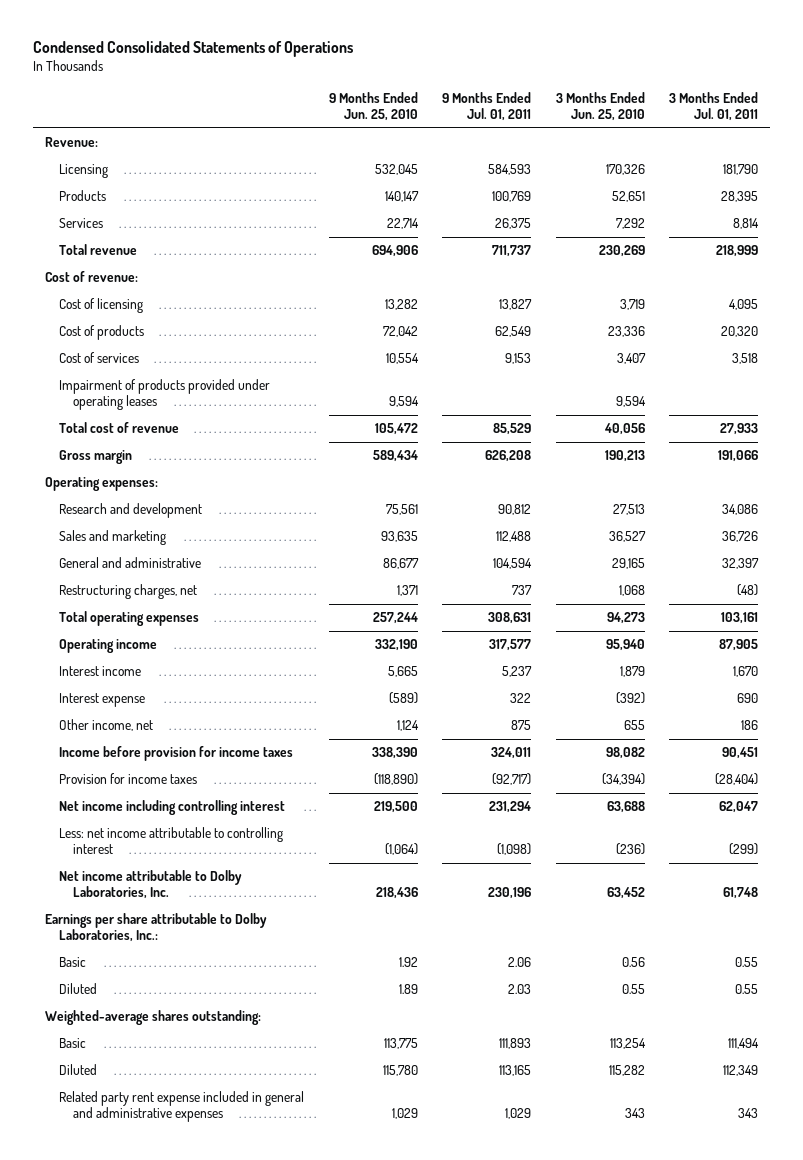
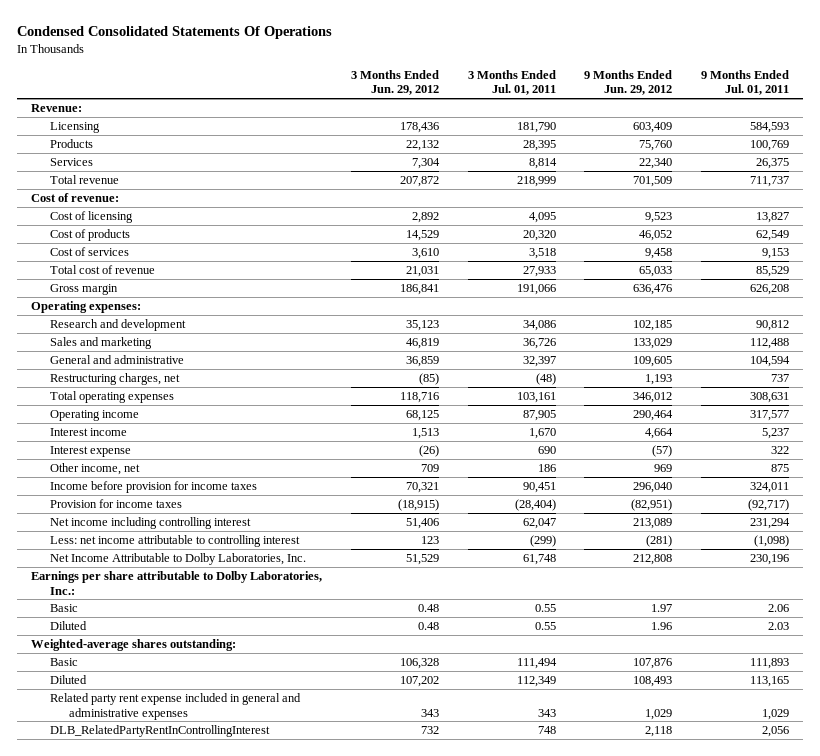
- Condensed Consolidated Statements of Operations
+ Condensed Consolidated Statements Of Operations
- | 9 Months Ended Jun. 25, 2010 | 9 Months Ended Jul. 01, 2011 | 3 Months Ended Jun. 25, 2010 | 3 Months Ended Jul. 01, 2011
+ | 3 Months Ended Jun. 29, 2012 | 3 Months Ended Jul. 01, 2011 | 9 Months Ended Jun. 29, 2012 | 9 Months Ended Jul. 01, 2011
- Impairment of products provided under operating leases | 9,594 | | 9,594 |
- Net income attributable to Dolby Laboratories, Inc. | 218,436 | 230,196 | 63,452 | 61,748
+ Net Income Attributable to Dolby Laboratories, Inc. | 51,529 | 61,748 | 212,808 | 230,196
+ DLB_RelatedPartyRentInControllingInterest | 732 | 748 | 2,118 | 2,056

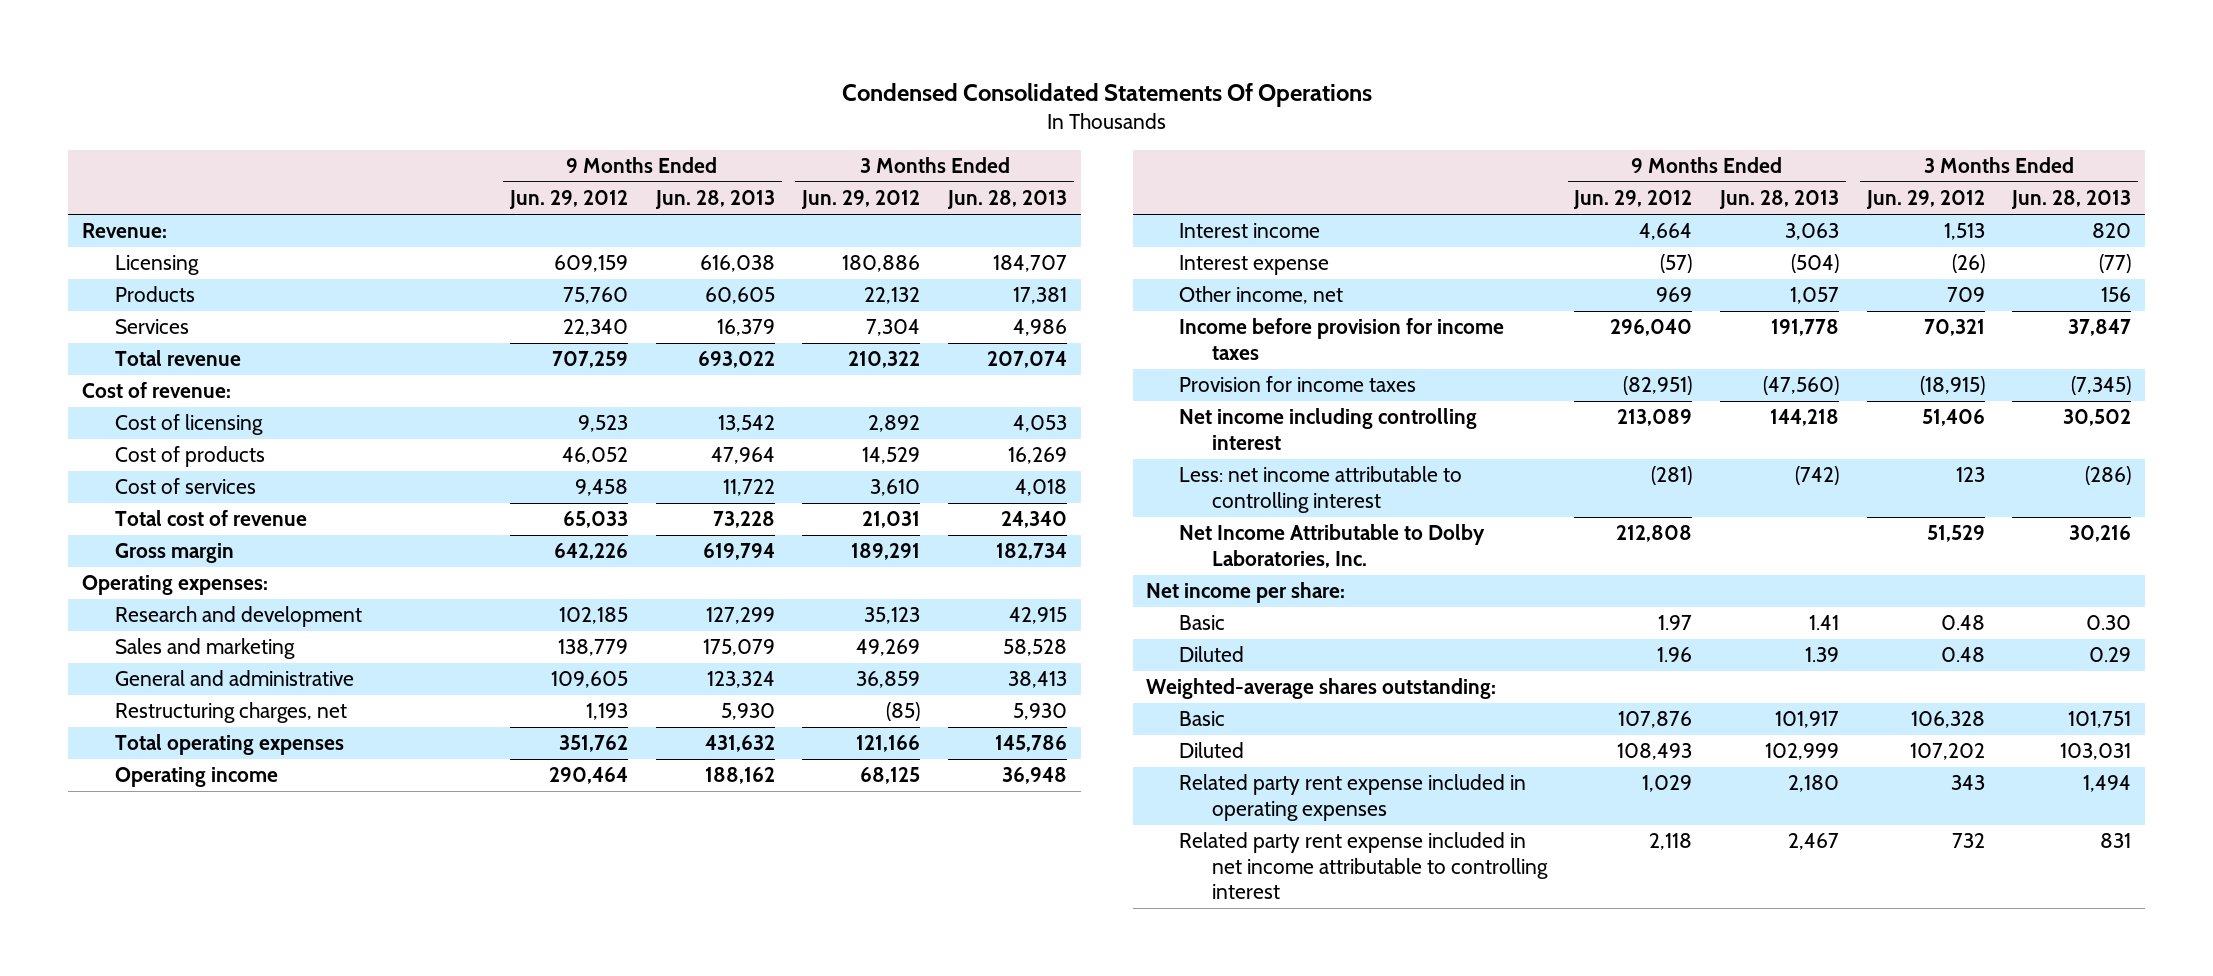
- | 3 Months Ended Jun. 29, 2012 | 3 Months Ended Jul. 01, 2011 | 9 Months Ended Jun. 29, 2012 | 9 Months Ended Jul. 01, 2011
+ | 9 Months Ended Jun. 29, 2012 | 9 Months Ended Jun. 28, 2013 | 3 Months Ended Jun. 29, 2012 | 3 Months Ended Jun. 28, 2013
- Licensing | 178,436 | 181,790 | 603,409 | 584,593
+ Licensing | 609,159 | 616,038 | 180,886 | 184,707
- Total revenue | 207,872 | 218,999 | 701,509 | 711,737
+ Total revenue | 707,259 | 693,022 | 210,322 | 207,074
- Gross margin | 186,841 | 191,066 | 636,476 | 626,208
+ Gross margin | 642,226 | 619,794 | 189,291 | 182,734
- Sales and marketing | 46,819 | 36,726 | 133,029 | 112,488
+ Sales and marketing | 138,779 | 175,079 | 49,269 | 58,528
- Total operating expenses | 118,716 | 103,161 | 346,012 | 308,631
+ Total operating expenses | 351,762 | 431,632 | 121,166 | 145,786
- Earnings per share attributable to Dolby Laboratories, Inc.:
+ Net income per share:
- Related party rent expense included in general and administrative expenses | 343 | 343 | 1,029 | 1,029
- DLB_RelatedPartyRentInControllingInterest | 732 | 748 | 2,118 | 2,056
+ Related party rent expense included in operating expenses | 1,029 | 2,180 | 343 | 1,494
+ Related party rent expense included in net income attributable to controlling interest | 2,118 | 2,467 | 732 | 831

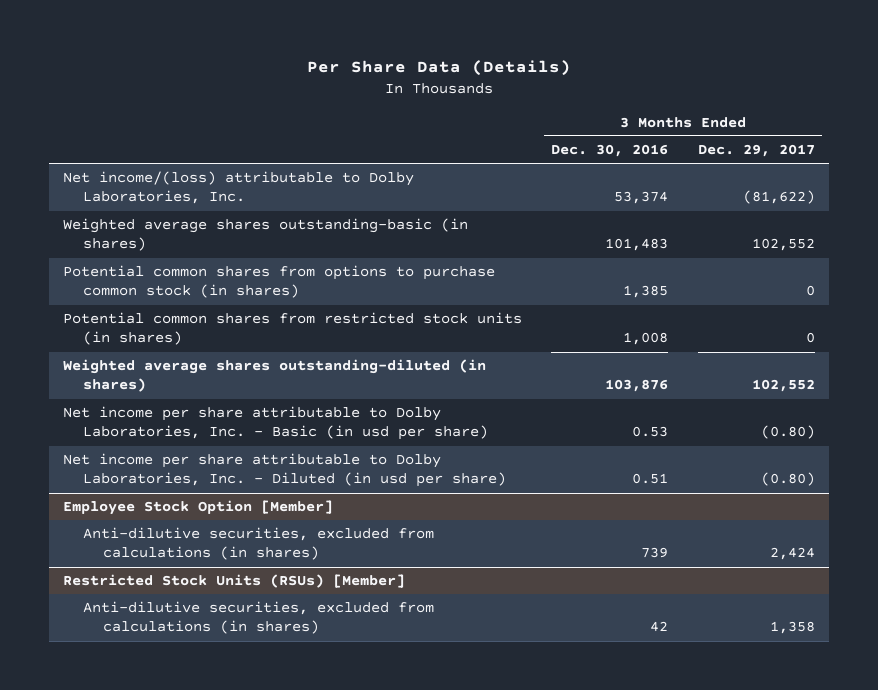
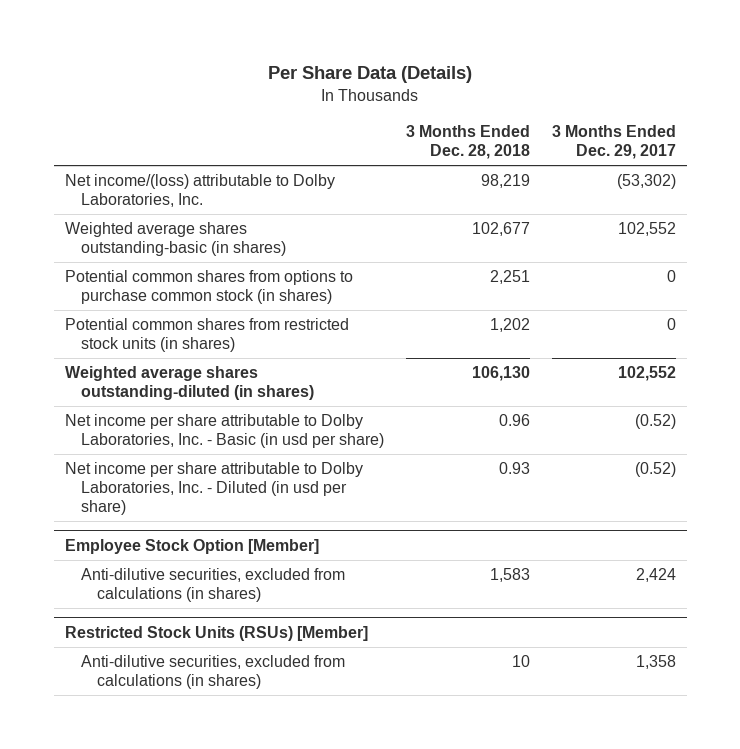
- | 3 Months Ended Dec. 30, 2016 | 3 Months Ended Dec. 29, 2017
+ | 3 Months Ended Dec. 28, 2018 | 3 Months Ended Dec. 29, 2017
- Net income/(loss) attributable to Dolby Laboratories, Inc. | 53,374 | (81,622)
+ Net income/(loss) attributable to Dolby Laboratories, Inc. | 98,219 | (53,302)
- Net income per share attributable to Dolby Laboratories, Inc. - Basic (in usd per share) | 0.53 | (0.80)
- Net income per share attributable to Dolby Laboratories, Inc. - Diluted (in usd per share) | 0.51 | (0.80)
+ Net income per share attributable to Dolby Laboratories, Inc. - Basic (in usd per share) | 0.96 | (0.52)
+ Net income per share attributable to Dolby Laboratories, Inc. - Diluted (in usd per share) | 0.93 | (0.52)

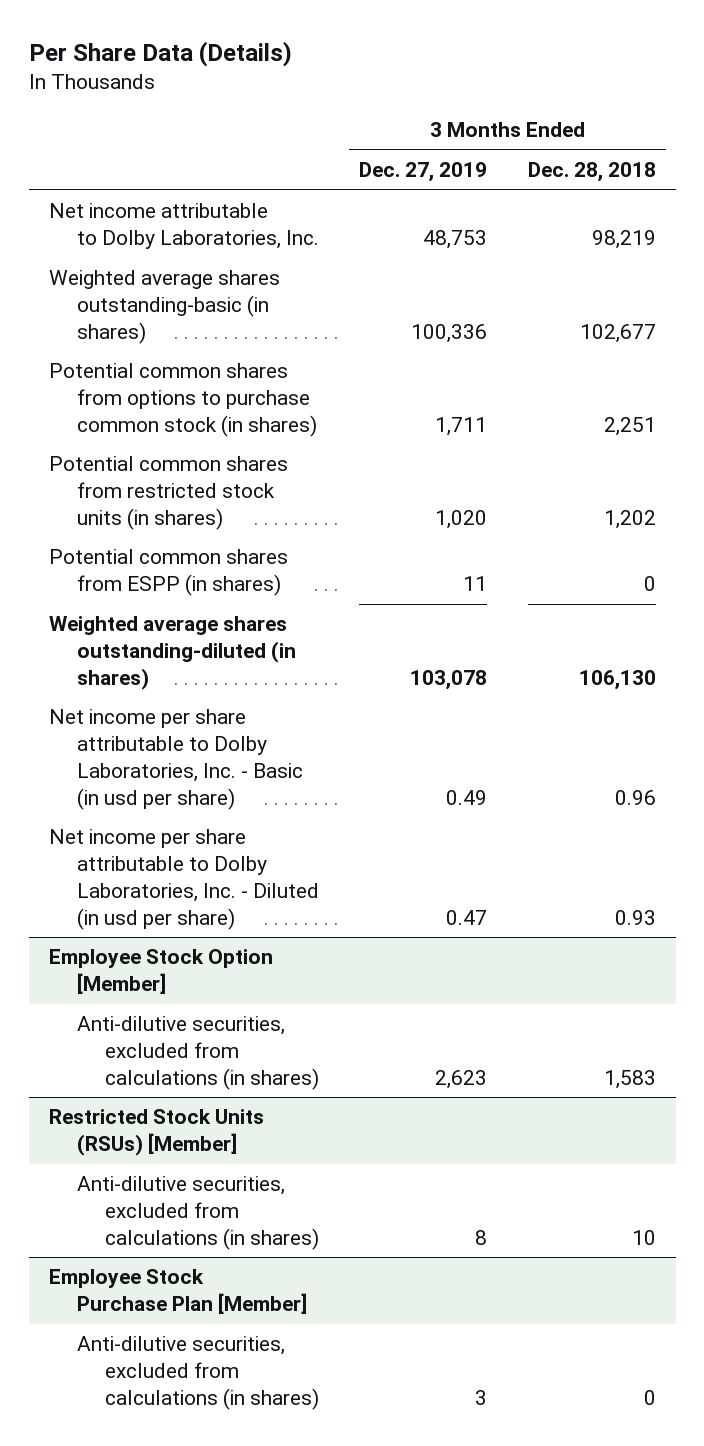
- | 3 Months Ended Dec. 28, 2018 | 3 Months Ended Dec. 29, 2017
+ | 3 Months Ended Dec. 27, 2019 | 3 Months Ended Dec. 28, 2018
- Net income/(loss) attributable to Dolby Laboratories, Inc. | 98,219 | (53,302)
+ Net income attributable to Dolby Laboratories, Inc. | 48,753 | 98,219
+ Potential common shares from ESPP (in shares) | 11 | 0
+ Employee Stock Purchase Plan [Member]
+ Anti-dilutive securities, excluded from calculations (in shares) | 3 | 0

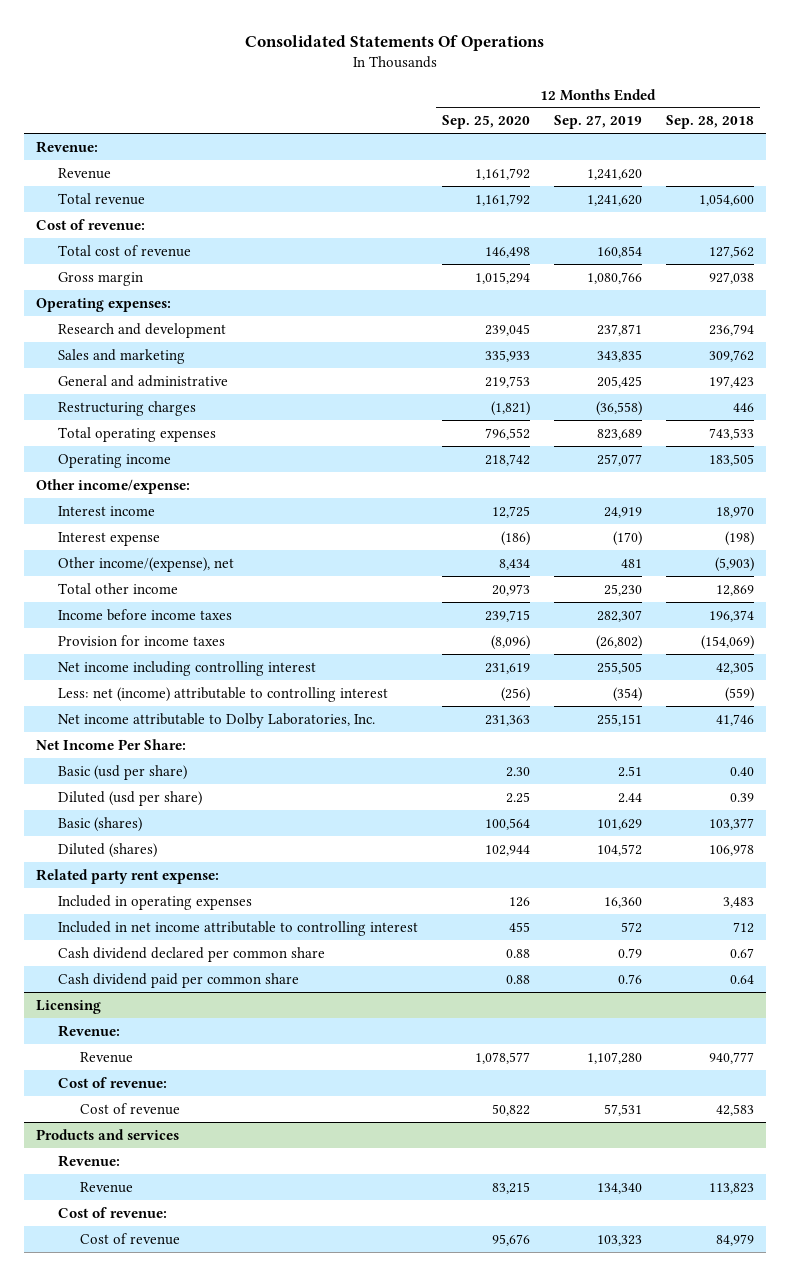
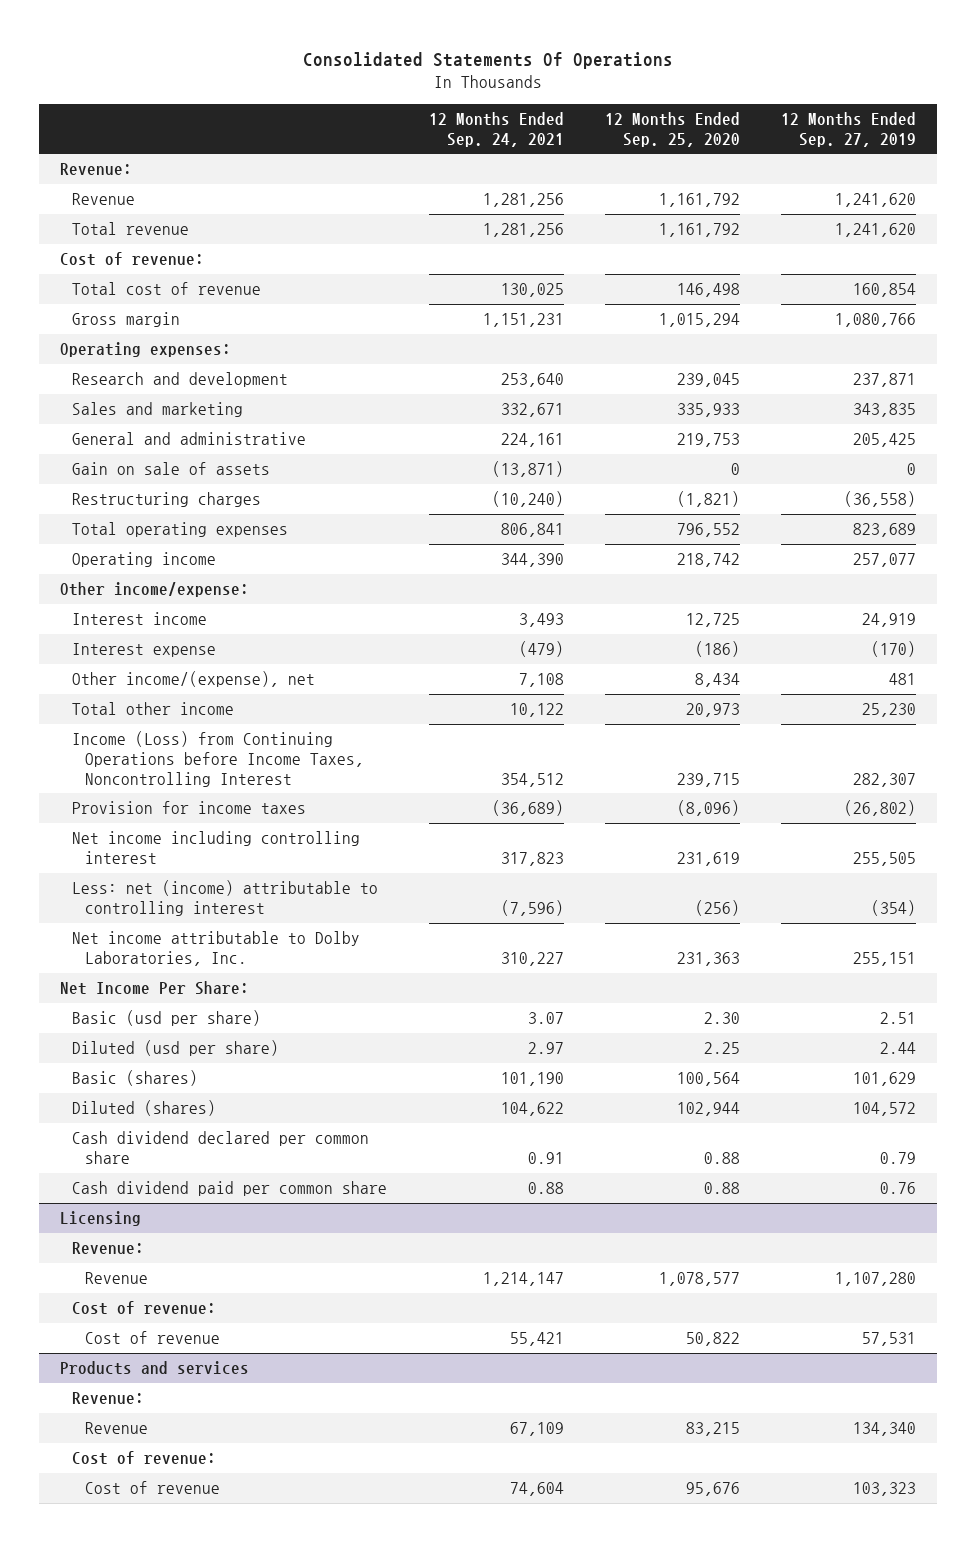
- | 12 Months Ended Sep. 25, 2020 | 12 Months Ended Sep. 27, 2019 | 12 Months Ended Sep. 28, 2018
+ | 12 Months Ended Sep. 24, 2021 | 12 Months Ended Sep. 25, 2020 | 12 Months Ended Sep. 27, 2019
+ Gain on sale of assets | (13,871) | 0 | 0
- Income before income taxes | 239,715 | 282,307 | 196,374
+ Income (Loss) from Continuing Operations before Income Taxes, Noncontrolling Interest | 354,512 | 239,715 | 282,307
- Related party rent expense:
- Included in operating expenses | 126 | 16,360 | 3,483
- Included in net income attributable to controlling interest | 455 | 572 | 712

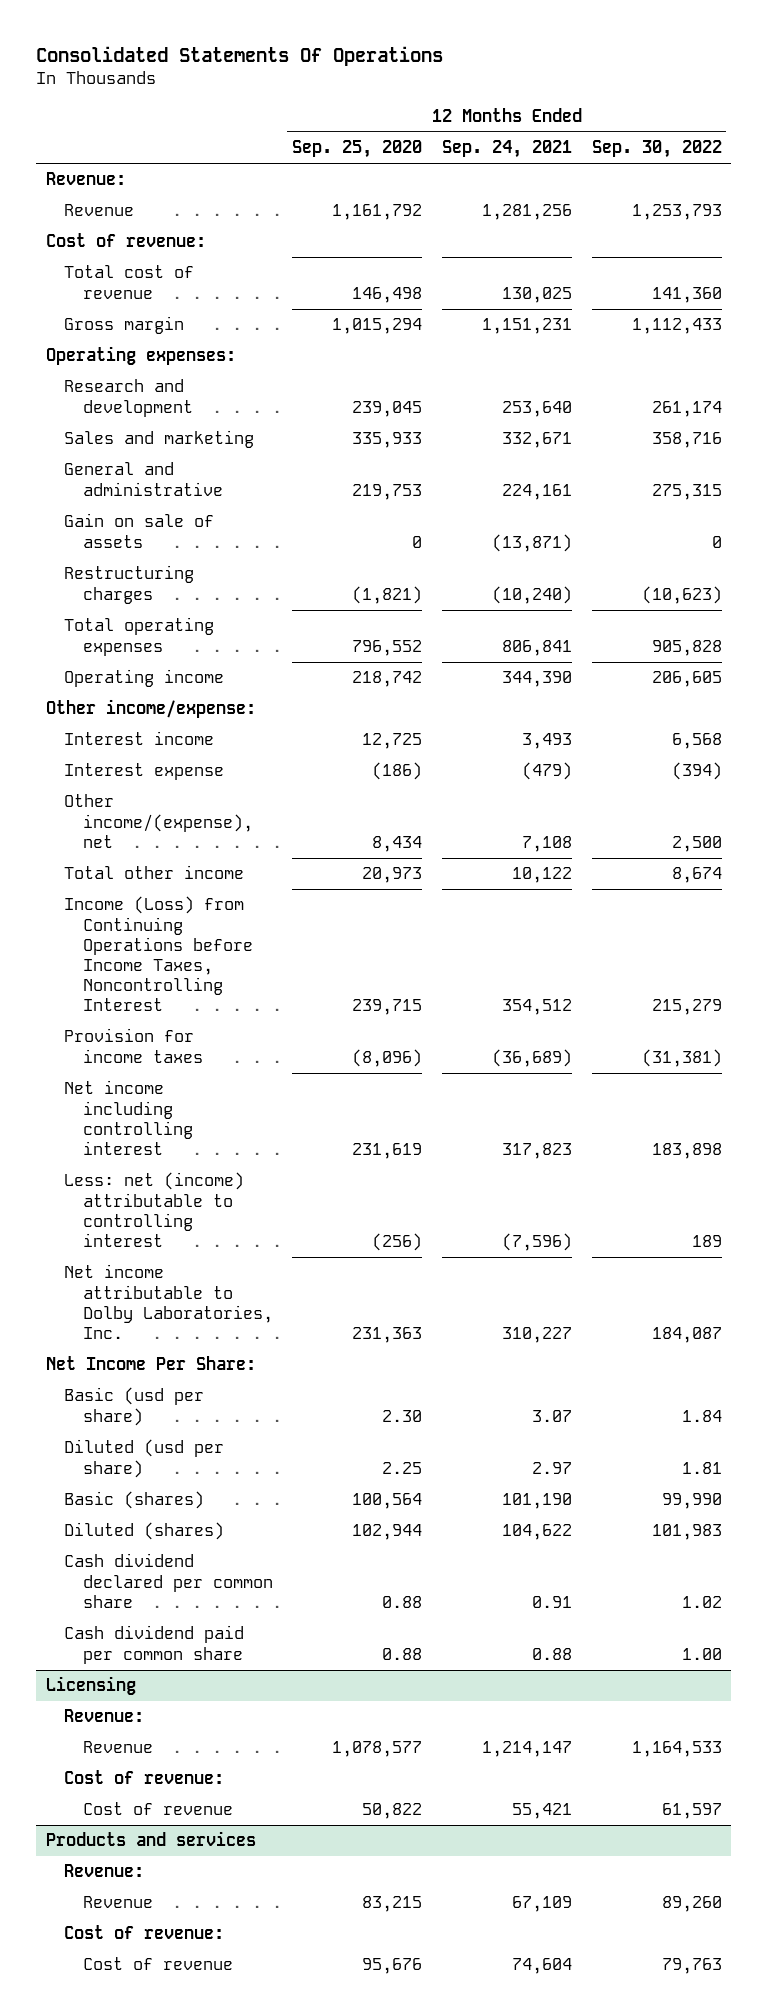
- | 12 Months Ended Sep. 24, 2021 | 12 Months Ended Sep. 25, 2020 | 12 Months Ended Sep. 27, 2019
+ | 12 Months Ended Sep. 25, 2020 | 12 Months Ended Sep. 24, 2021 | 12 Months Ended Sep. 30, 2022
- Total revenue | 1,281,256 | 1,161,792 | 1,241,620

